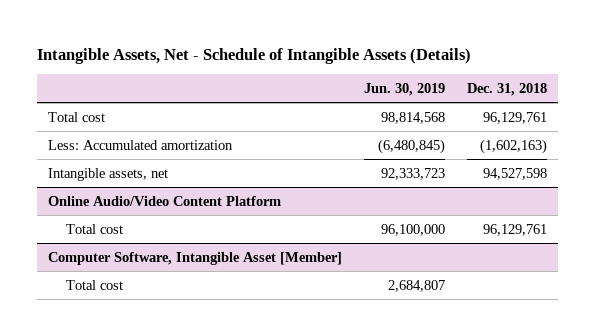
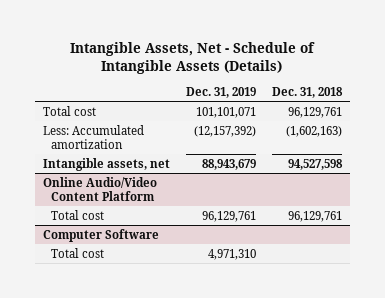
- | Jun. 30, 2019 | Dec. 31, 2018
+ | Dec. 31, 2019 | Dec. 31, 2018
- Computer Software, Intangible Asset [Member]
+ Computer Software

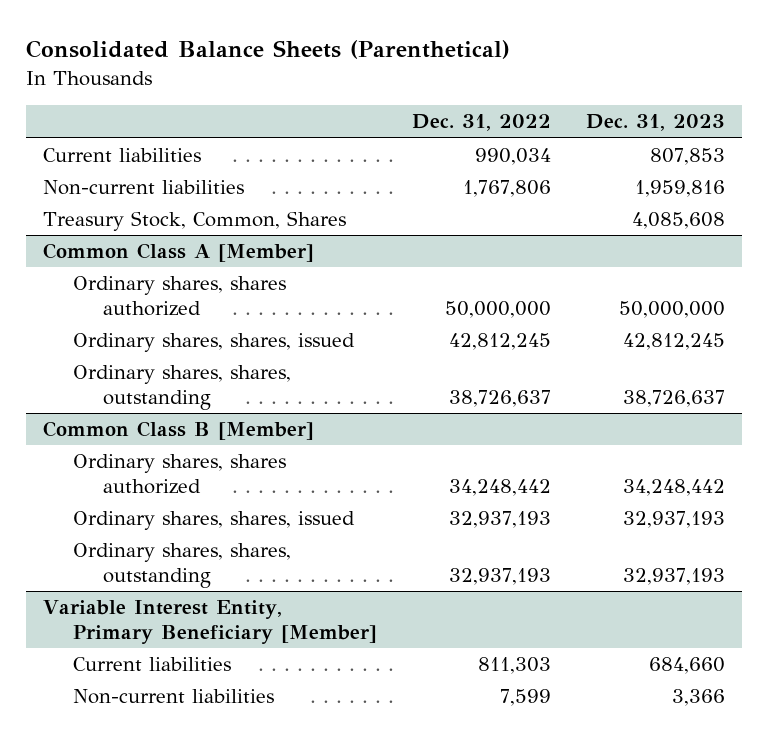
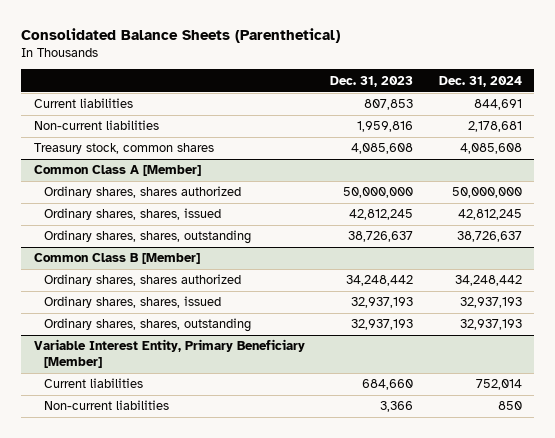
- | Dec. 31, 2022 | Dec. 31, 2023
+ | Dec. 31, 2023 | Dec. 31, 2024
- Treasury Stock, Common, Shares | | 4,085,608
+ Treasury stock, common shares | 4,085,608 | 4,085,608

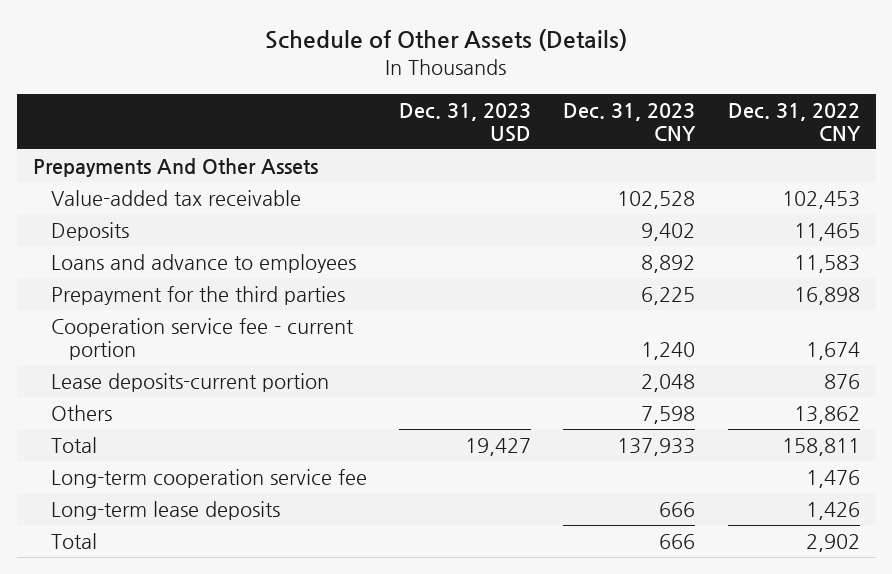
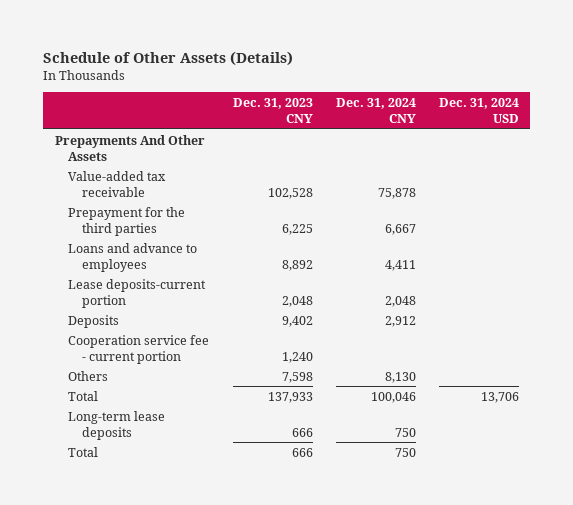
- | Dec. 31, 2023 USD | Dec. 31, 2023 CNY | Dec. 31, 2022 CNY
+ | Dec. 31, 2023 CNY | Dec. 31, 2024 CNY | Dec. 31, 2024 USD
moved down: Loans and advance to employees | 8,892 | 4,411 |
moved down: Deposits | 9,402 | 2,912 |
moved down: Cooperation service fee - current portion | 1,240 | |
- Long-term cooperation service fee | | | 1,476

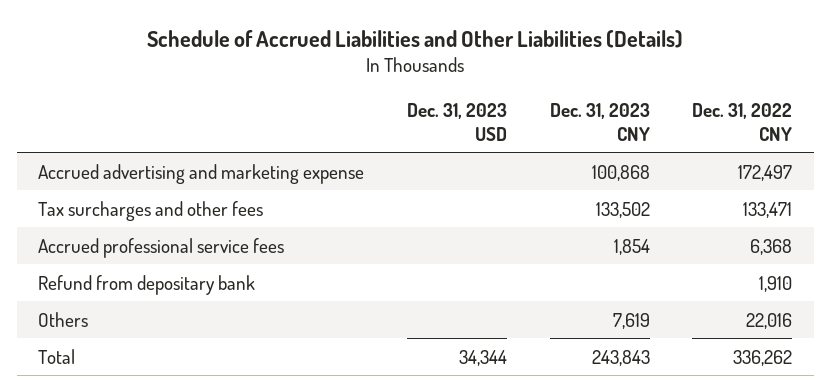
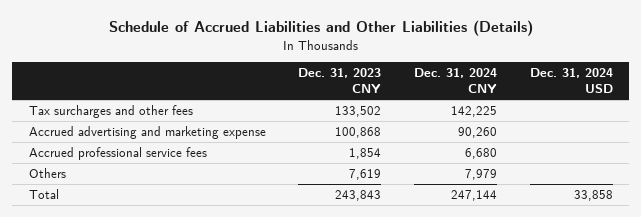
- | Dec. 31, 2023 USD | Dec. 31, 2023 CNY | Dec. 31, 2022 CNY
+ | Dec. 31, 2023 CNY | Dec. 31, 2024 CNY | Dec. 31, 2024 USD
moved down: Accrued advertising and marketing expense | 100,868 | 90,260 |
- Refund from depositary bank | | | 1,910

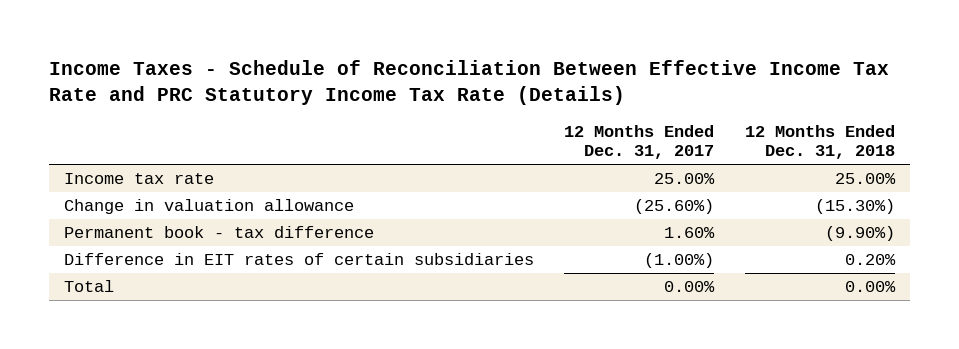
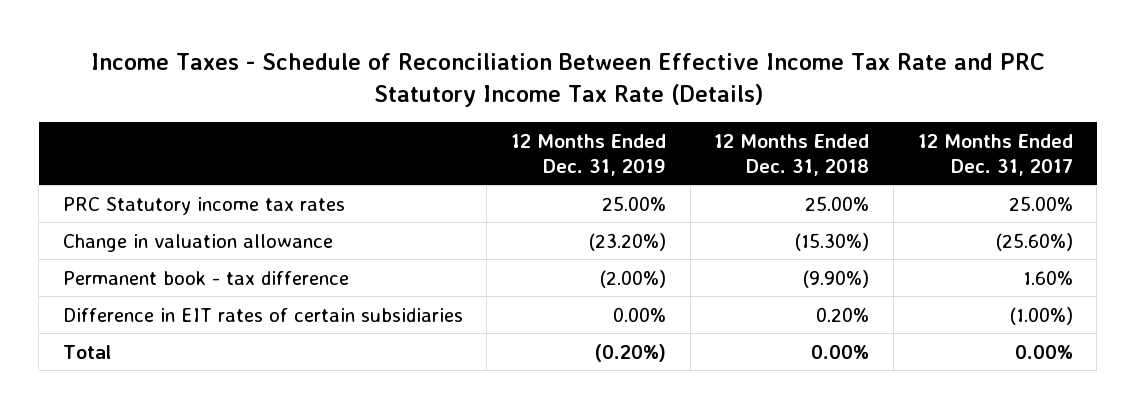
- | 12 Months Ended Dec. 31, 2017 | 12 Months Ended Dec. 31, 2018
+ | 12 Months Ended Dec. 31, 2019 | 12 Months Ended Dec. 31, 2018 | 12 Months Ended Dec. 31, 2017
- Income tax rate | 25.00% | 25.00%
+ PRC Statutory income tax rates | 25.00% | 25.00% | 25.00%

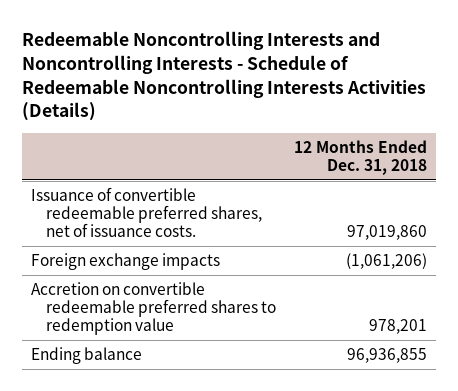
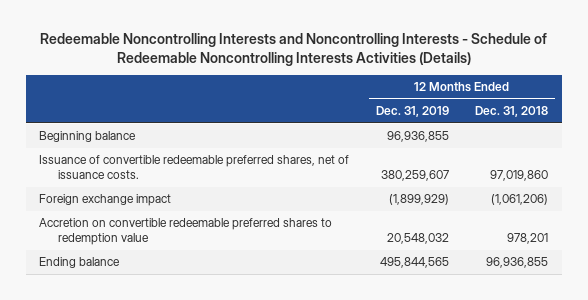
- | 12 Months Ended Dec. 31, 2018
+ | 12 Months Ended Dec. 31, 2019 | 12 Months Ended Dec. 31, 2018
+ Beginning balance | 96,936,855 |
- Foreign exchange impacts | (1,061,206)
+ Foreign exchange impact | (1,899,929) | (1,061,206)

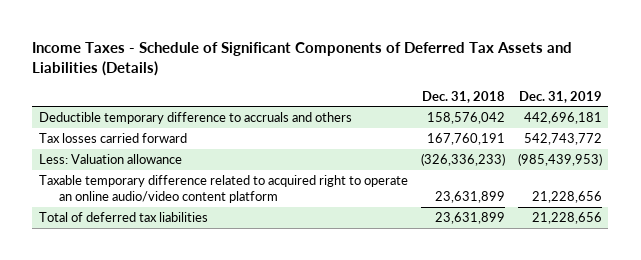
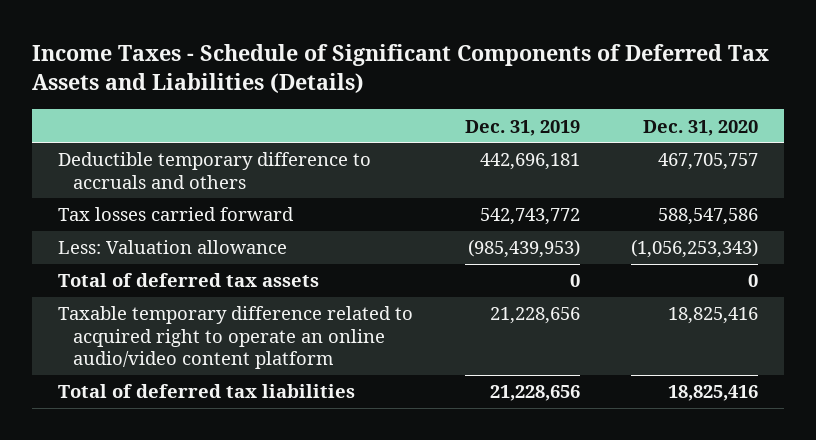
- | Dec. 31, 2018 | Dec. 31, 2019
+ | Dec. 31, 2019 | Dec. 31, 2020
+ Total of deferred tax assets | 0 | 0

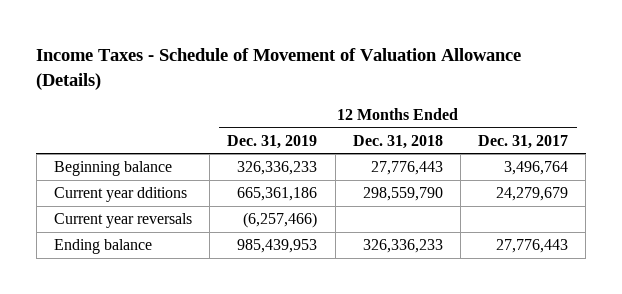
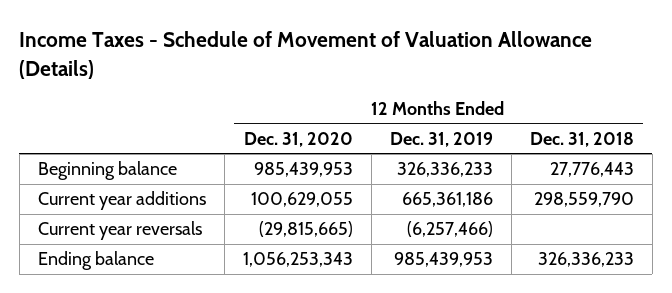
- | 12 Months Ended Dec. 31, 2019 | 12 Months Ended Dec. 31, 2018 | 12 Months Ended Dec. 31, 2017
+ | 12 Months Ended Dec. 31, 2020 | 12 Months Ended Dec. 31, 2019 | 12 Months Ended Dec. 31, 2018
- Current year dditions | 665,361,186 | 298,559,790 | 24,279,679
+ Current year additions | 100,629,055 | 665,361,186 | 298,559,790

